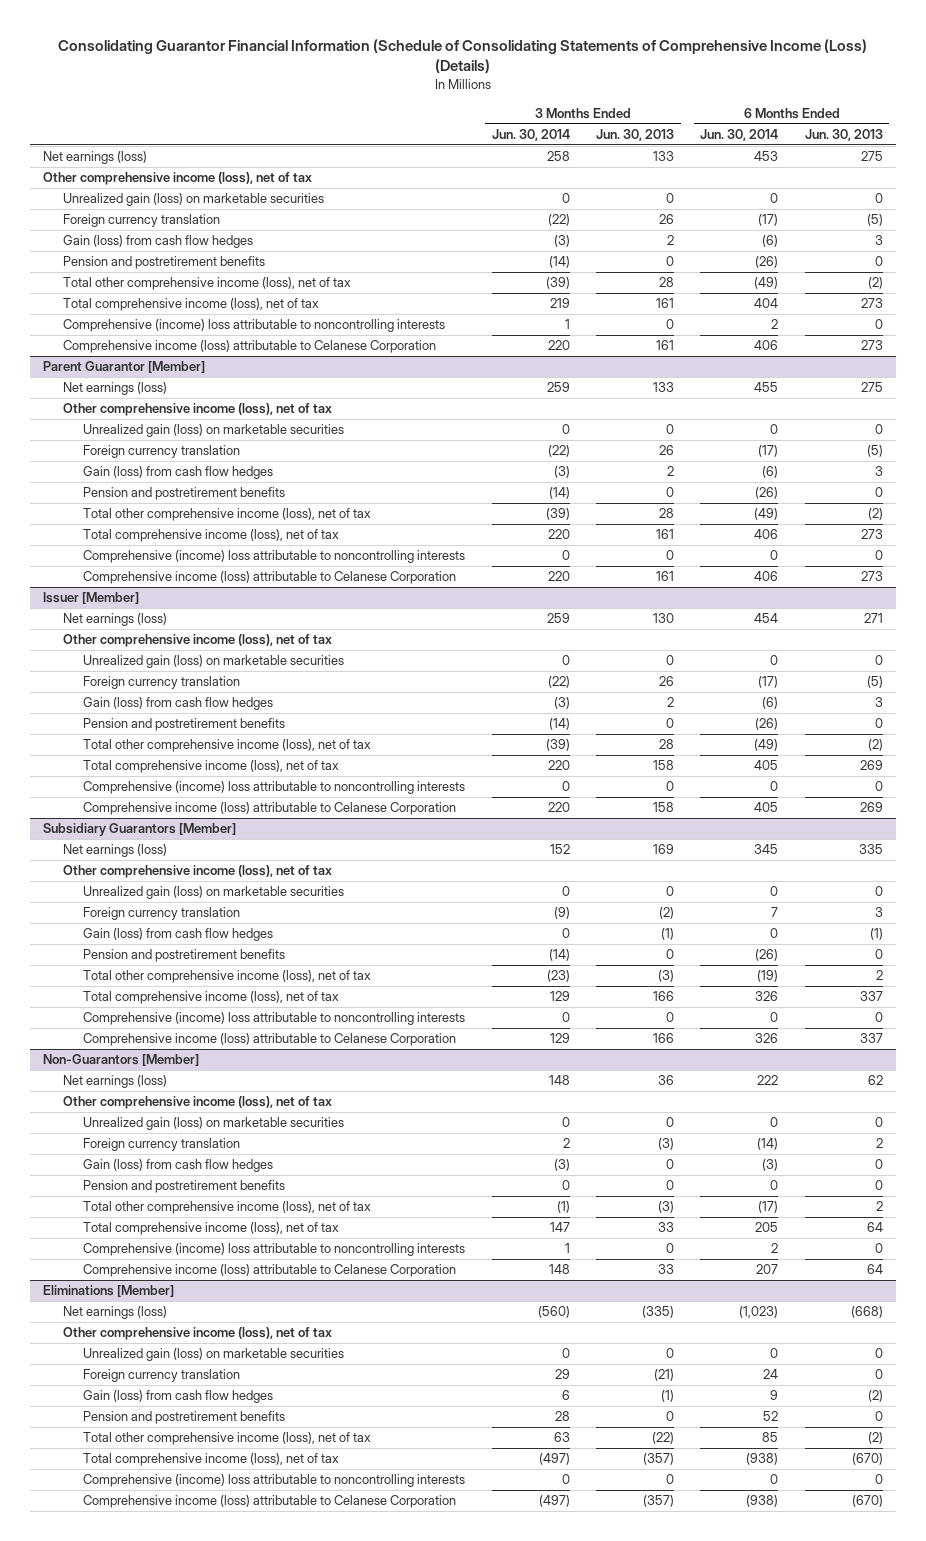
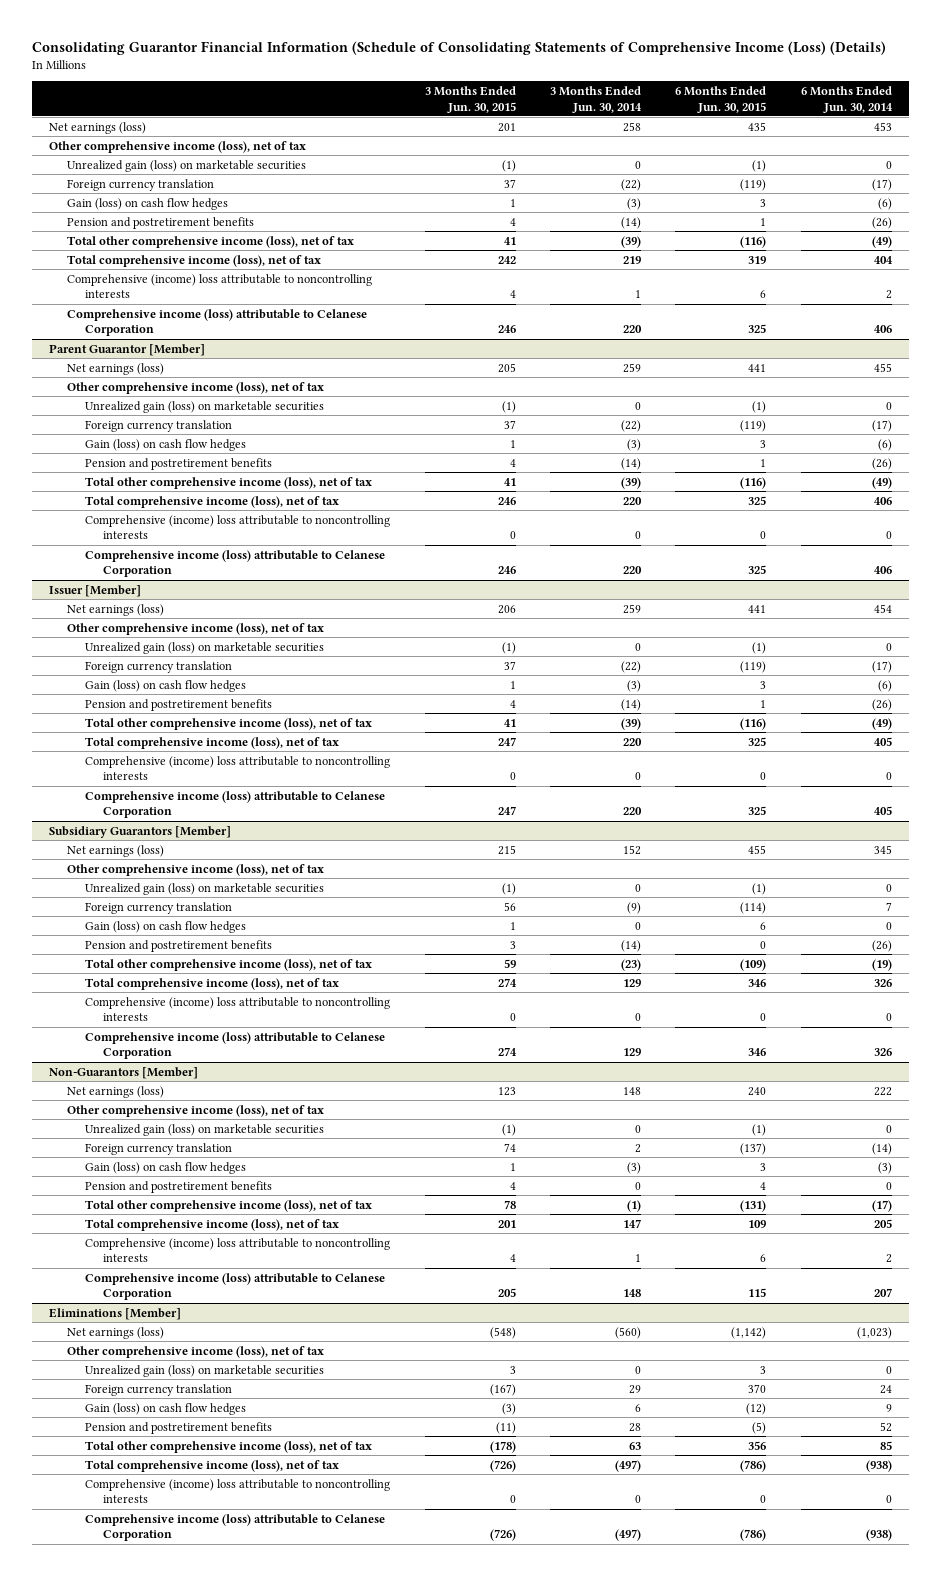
- | 3 Months Ended Jun. 30, 2014 | 3 Months Ended Jun. 30, 2013 | 6 Months Ended Jun. 30, 2014 | 6 Months Ended Jun. 30, 2013
+ | 3 Months Ended Jun. 30, 2015 | 3 Months Ended Jun. 30, 2014 | 6 Months Ended Jun. 30, 2015 | 6 Months Ended Jun. 30, 2014
- Gain (loss) from cash flow hedges | (3) | 2 | (6) | 3
+ Gain (loss) on cash flow hedges | 1 | (3) | 3 | (6)
@ Parent Guarantor [Member]
- Gain (loss) from cash flow hedges | (3) | 2 | (6) | 3
+ Gain (loss) on cash flow hedges | 1 | (3) | 3 | (6)
@ Issuer [Member]
- Gain (loss) from cash flow hedges | (3) | 2 | (6) | 3
+ Gain (loss) on cash flow hedges | 1 | (3) | 3 | (6)
@ Subsidiary Guarantors [Member]
- Gain (loss) from cash flow hedges | 0 | (1) | 0 | (1)
+ Gain (loss) on cash flow hedges | 1 | 0 | 6 | 0
@ Non-Guarantors [Member]
- Gain (loss) from cash flow hedges | (3) | 0 | (3) | 0
+ Gain (loss) on cash flow hedges | 1 | (3) | 3 | (3)
@ Eliminations [Member]
- Gain (loss) from cash flow hedges | 6 | (1) | 9 | (2)
+ Gain (loss) on cash flow hedges | (3) | 6 | (12) | 9

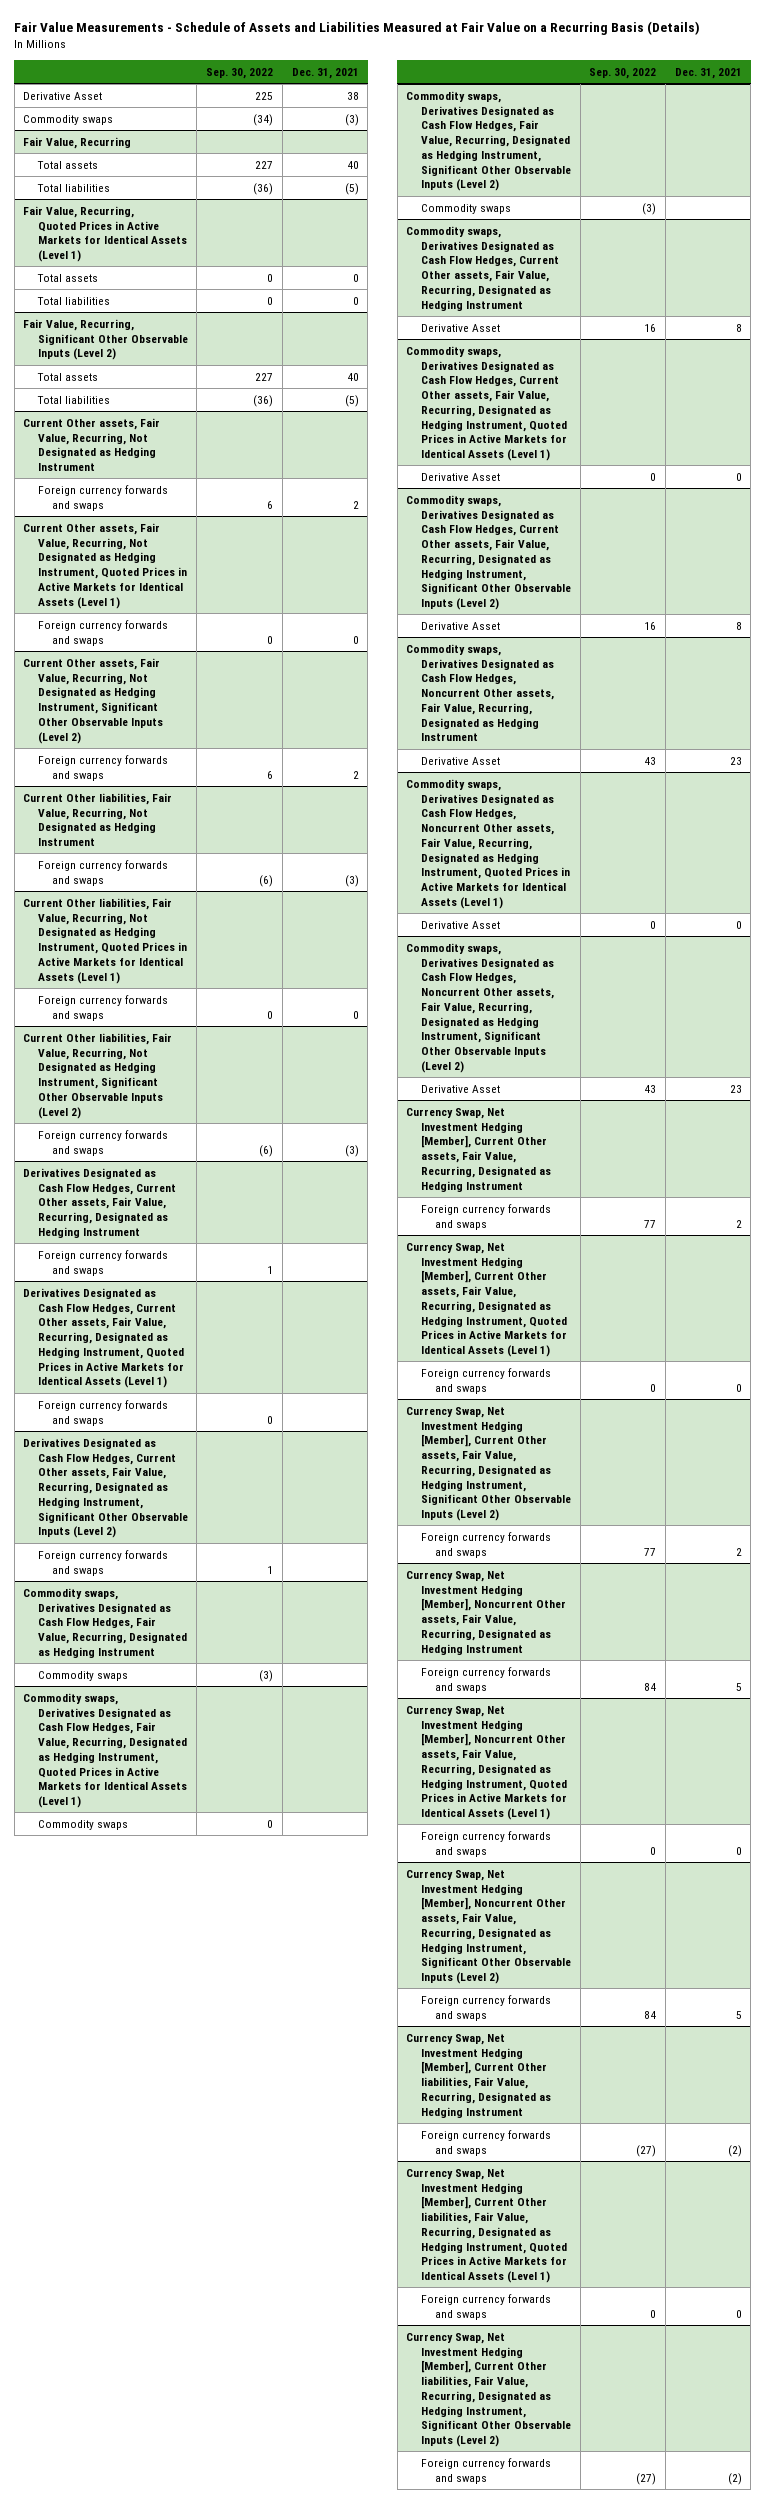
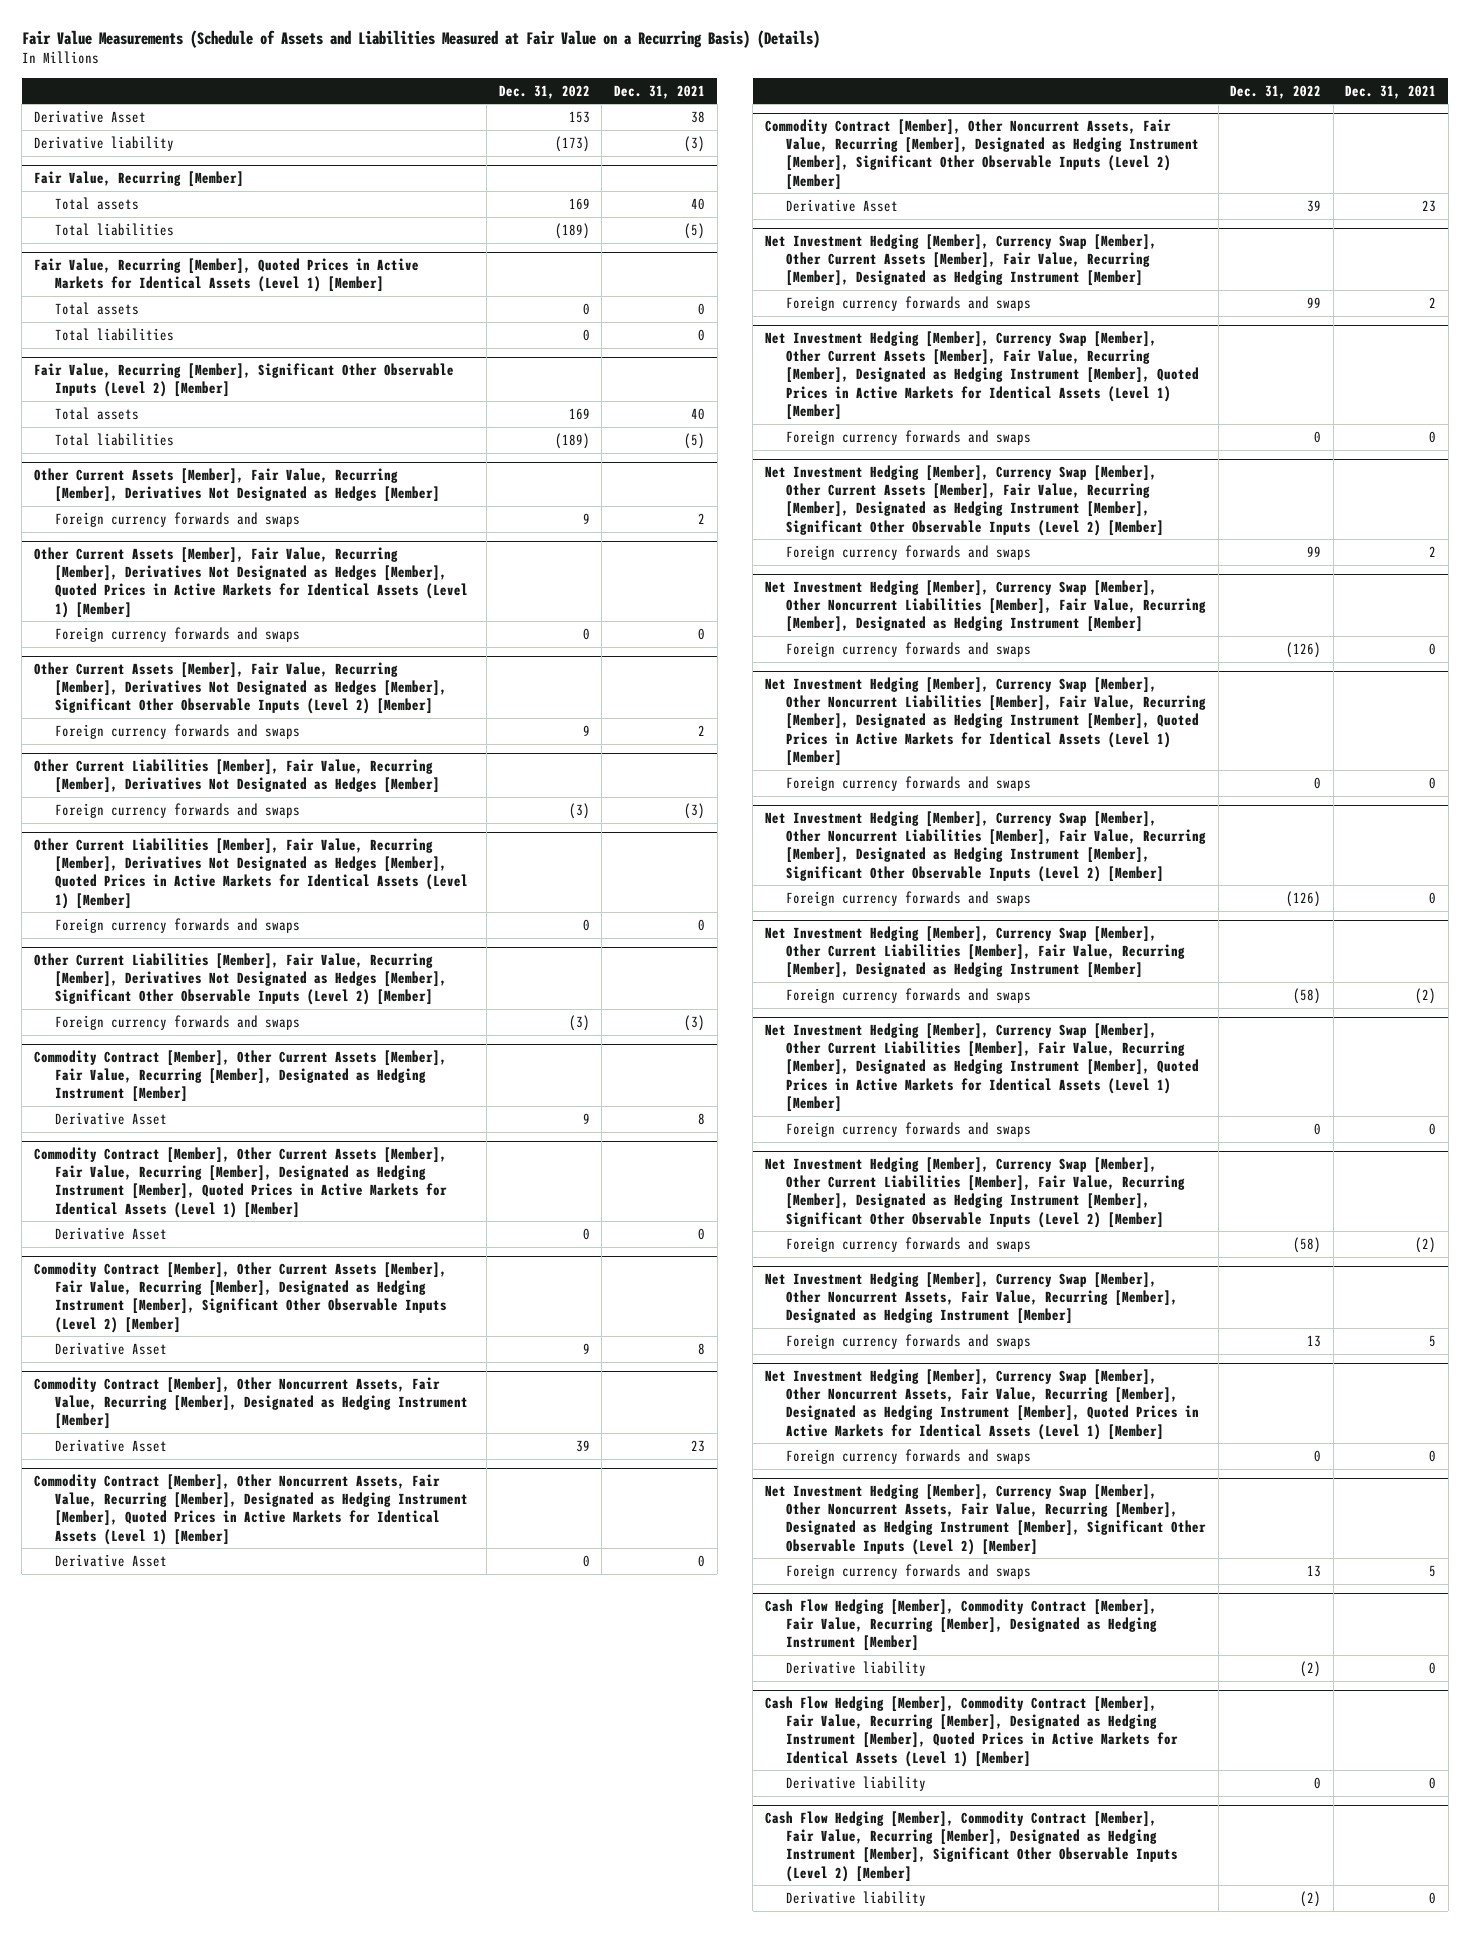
- Fair Value Measurements - Schedule of Assets and Liabilities Measured at Fair Value on a Recurring Basis (Details)
+ Fair Value Measurements (Schedule of Assets and Liabilities Measured at Fair Value on a Recurring Basis) (Details)
- | Sep. 30, 2022 | Dec. 31, 2021
+ | Dec. 31, 2022 | Dec. 31, 2021
- Commodity swaps | (34) | (3)
- Fair Value, Recurring
+ Derivative liability | (173) | (3)
+ Fair Value, Recurring [Member]
- Fair Value, Recurring, Quoted Prices in Active Markets for Identical Assets (Level 1)
+ Fair Value, Recurring [Member], Quoted Prices in Active Markets for Identical Assets (Level 1) [Member]
- Fair Value, Recurring, Significant Other Observable Inputs (Level 2)
+ Fair Value, Recurring [Member], Significant Other Observable Inputs (Level 2) [Member]
- Current Other assets, Fair Value, Recurring, Not Designated as Hedging Instrument
+ Other Current Assets [Member], Fair Value, Recurring [Member], Derivatives Not Designated as Hedges [Member]
- Current Other assets, Fair Value, Recurring, Not Designated as Hedging Instrument, Quoted Prices in Active Markets for Identical Assets (Level 1)
+ Other Current Assets [Member], Fair Value, Recurring [Member], Derivatives Not Designated as Hedges [Member], Quoted Prices in Active Markets for Identical Assets (Level 1) [Member]
- Current Other assets, Fair Value, Recurring, Not Designated as Hedging Instrument, Significant Other Observable Inputs (Level 2)
+ Other Current Assets [Member], Fair Value, Recurring [Member], Derivatives Not Designated as Hedges [Member], Significant Other Observable Inputs (Level 2) [Member]
- Current Other liabilities, Fair Value, Recurring, Not Designated as Hedging Instrument
+ Other Current Liabilities [Member], Fair Value, Recurring [Member], Derivatives Not Designated as Hedges [Member]
- Current Other liabilities, Fair Value, Recurring, Not Designated as Hedging Instrument, Quoted Prices in Active Markets for Identical Assets (Level 1)
+ Other Current Liabilities [Member], Fair Value, Recurring [Member], Derivatives Not Designated as Hedges [Member], Quoted Prices in Active Markets for Identical Assets (Level 1) [Member]
- Current Other liabilities, Fair Value, Recurring, Not Designated as Hedging Instrument, Significant Other Observable Inputs (Level 2)
+ Other Current Liabilities [Member], Fair Value, Recurring [Member], Derivatives Not Designated as Hedges [Member], Significant Other Observable Inputs (Level 2) [Member]
- Derivatives Designated as Cash Flow Hedges, Current Other assets, Fair Value, Recurring, Designated as Hedging Instrument
- Foreign currency forwards and swaps | 1 |
- Derivatives Designated as Cash Flow Hedges, Current Other assets, Fair Value, Recurring, Designated as Hedging Instrument, Quoted Prices in Active Markets for Identical Assets (Level 1)
- Foreign currency forwards and swaps | 0 |
- Derivatives Designated as Cash Flow Hedges, Current Other assets, Fair Value, Recurring, Designated as Hedging Instrument, Significant Other Observable Inputs (Level 2)
- Foreign currency forwards and swaps | 1 |
- Commodity swaps, Derivatives Designated as Cash Flow Hedges, Fair Value, Recurring, Designated as Hedging Instrument
- Commodity swaps | (3) |
- Commodity swaps, Derivatives Designated as Cash Flow Hedges, Fair Value, Recurring, Designated as Hedging Instrument, Quoted Prices in Active Markets for Identical Assets (Level 1)
- Commodity swaps | 0 |
- Commodity swaps, Derivatives Designated as Cash Flow Hedges, Fair Value, Recurring, Designated as Hedging Instrument, Significant Other Observable Inputs (Level 2)
- Commodity swaps | (3) |
- Commodity swaps, Derivatives Designated as Cash Flow Hedges, Current Other assets, Fair Value, Recurring, Designated as Hedging Instrument
+ Commodity Contract [Member], Other Current Assets [Member], Fair Value, Recurring [Member], Designated as Hedging Instrument [Member]
- Commodity swaps, Derivatives Designated as Cash Flow Hedges, Current Other assets, Fair Value, Recurring, Designated as Hedging Instrument, Quoted Prices in Active Markets for Identical Assets (Level 1)
+ Commodity Contract [Member], Other Current Assets [Member], Fair Value, Recurring [Member], Designated as Hedging Instrument [Member], Quoted Prices in Active Markets for Identical Assets (Level 1) [Member]
- Commodity swaps, Derivatives Designated as Cash Flow Hedges, Current Other assets, Fair Value, Recurring, Designated as Hedging Instrument, Significant Other Observable Inputs (Level 2)
+ Commodity Contract [Member], Other Current Assets [Member], Fair Value, Recurring [Member], Designated as Hedging Instrument [Member], Significant Other Observable Inputs (Level 2) [Member]
- Commodity swaps, Derivatives Designated as Cash Flow Hedges, Noncurrent Other assets, Fair Value, Recurring, Designated as Hedging Instrument
+ Commodity Contract [Member], Other Noncurrent Assets, Fair Value, Recurring [Member], Designated as Hedging Instrument [Member]
- Commodity swaps, Derivatives Designated as Cash Flow Hedges, Noncurrent Other assets, Fair Value, Recurring, Designated as Hedging Instrument, Quoted Prices in Active Markets for Identical Assets (Level 1)
+ Commodity Contract [Member], Other Noncurrent Assets, Fair Value, Recurring [Member], Designated as Hedging Instrument [Member], Quoted Prices in Active Markets for Identical Assets (Level 1) [Member]
- Commodity swaps, Derivatives Designated as Cash Flow Hedges, Noncurrent Other assets, Fair Value, Recurring, Designated as Hedging Instrument, Significant Other Observable Inputs (Level 2)
+ Commodity Contract [Member], Other Noncurrent Assets, Fair Value, Recurring [Member], Designated as Hedging Instrument [Member], Significant Other Observable Inputs (Level 2) [Member]
- Currency Swap, Net Investment Hedging [Member], Current Other assets, Fair Value, Recurring, Designated as Hedging Instrument
+ Net Investment Hedging [Member], Currency Swap [Member], Other Current Assets [Member], Fair Value, Recurring [Member], Designated as Hedging Instrument [Member]
- Currency Swap, Net Investment Hedging [Member], Current Other assets, Fair Value, Recurring, Designated as Hedging Instrument, Quoted Prices in Active Markets for Identical Assets (Level 1)
+ Net Investment Hedging [Member], Currency Swap [Member], Other Current Assets [Member], Fair Value, Recurring [Member], Designated as Hedging Instrument [Member], Quoted Prices in Active Markets for Identical Assets (Level 1) [Member]
- Currency Swap, Net Investment Hedging [Member], Current Other assets, Fair Value, Recurring, Designated as Hedging Instrument, Significant Other Observable Inputs (Level 2)
+ Net Investment Hedging [Member], Currency Swap [Member], Other Current Assets [Member], Fair Value, Recurring [Member], Designated as Hedging Instrument [Member], Significant Other Observable Inputs (Level 2) [Member]
- Currency Swap, Net Investment Hedging [Member], Noncurrent Other assets, Fair Value, Recurring, Designated as Hedging Instrument
- Foreign currency forwards and swaps | 84 | 5
- Currency Swap, Net Investment Hedging [Member], Noncurrent Other assets, Fair Value, Recurring, Designated as Hedging Instrument, Quoted Prices in Active Markets for Identical Assets (Level 1)
+ Net Investment Hedging [Member], Currency Swap [Member], Other Noncurrent Liabilities [Member], Fair Value, Recurring [Member], Designated as Hedging Instrument [Member]
- Currency Swap, Net Investment Hedging [Member], Noncurrent Other assets, Fair Value, Recurring, Designated as Hedging Instrument, Significant Other Observable Inputs (Level 2)
- Foreign currency forwards and swaps | 84 | 5
- Currency Swap, Net Investment Hedging [Member], Current Other liabilities, Fair Value, Recurring, Designated as Hedging Instrument
+ Net Investment Hedging [Member], Currency Swap [Member], Other Noncurrent Liabilities [Member], Fair Value, Recurring [Member], Designated as Hedging Instrument [Member], Quoted Prices in Active Markets for Identical Assets (Level 1) [Member]
+ Foreign currency forwards and swaps | 0 | 0
+ Net Investment Hedging [Member], Currency Swap [Member], Other Noncurrent Liabilities [Member], Fair Value, Recurring [Member], Designated as Hedging Instrument [Member], Significant Other Observable Inputs (Level 2) [Member]
+ Foreign currency forwards and swaps | (126) | 0
+ Net Investment Hedging [Member], Currency Swap [Member], Other Current Liabilities [Member], Fair Value, Recurring [Member], Designated as Hedging Instrument [Member]
- Currency Swap, Net Investment Hedging [Member], Current Other liabilities, Fair Value, Recurring, Designated as Hedging Instrument, Quoted Prices in Active Markets for Identical Assets (Level 1)
+ Net Investment Hedging [Member], Currency Swap [Member], Other Current Liabilities [Member], Fair Value, Recurring [Member], Designated as Hedging Instrument [Member], Quoted Prices in Active Markets for Identical Assets (Level 1) [Member]
- Currency Swap, Net Investment Hedging [Member], Current Other liabilities, Fair Value, Recurring, Designated as Hedging Instrument, Significant Other Observable Inputs (Level 2)
+ Net Investment Hedging [Member], Currency Swap [Member], Other Current Liabilities [Member], Fair Value, Recurring [Member], Designated as Hedging Instrument [Member], Significant Other Observable Inputs (Level 2) [Member]
+ Net Investment Hedging [Member], Currency Swap [Member], Other Noncurrent Assets, Fair Value, Recurring [Member], Designated as Hedging Instrument [Member]
+ Foreign currency forwards and swaps | 13 | 5
+ Net Investment Hedging [Member], Currency Swap [Member], Other Noncurrent Assets, Fair Value, Recurring [Member], Designated as Hedging Instrument [Member], Quoted Prices in Active Markets for Identical Assets (Level 1) [Member]
+ Foreign currency forwards and swaps | 0 | 0
+ Net Investment Hedging [Member], Currency Swap [Member], Other Noncurrent Assets, Fair Value, Recurring [Member], Designated as Hedging Instrument [Member], Significant Other Observable Inputs (Level 2) [Member]
+ Foreign currency forwards and swaps | 13 | 5
+ Cash Flow Hedging [Member], Commodity Contract [Member], Fair Value, Recurring [Member], Designated as Hedging Instrument [Member]
+ Derivative liability | (2) | 0
+ Cash Flow Hedging [Member], Commodity Contract [Member], Fair Value, Recurring [Member], Designated as Hedging Instrument [Member], Quoted Prices in Active Markets for Identical Assets (Level 1) [Member]
+ Derivative liability | 0 | 0
+ Cash Flow Hedging [Member], Commodity Contract [Member], Fair Value, Recurring [Member], Designated as Hedging Instrument [Member], Significant Other Observable Inputs (Level 2) [Member]
+ Derivative liability | (2) | 0

